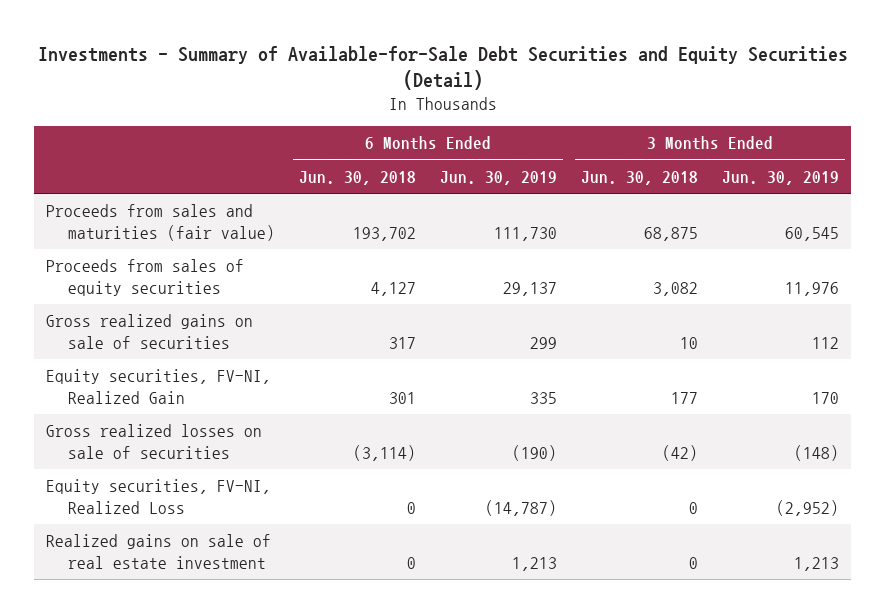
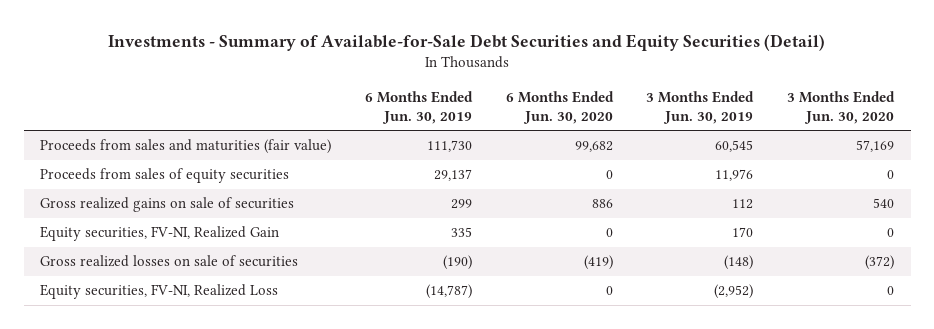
- | 6 Months Ended Jun. 30, 2018 | 6 Months Ended Jun. 30, 2019 | 3 Months Ended Jun. 30, 2018 | 3 Months Ended Jun. 30, 2019
+ | 6 Months Ended Jun. 30, 2019 | 6 Months Ended Jun. 30, 2020 | 3 Months Ended Jun. 30, 2019 | 3 Months Ended Jun. 30, 2020
- Realized gains on sale of real estate investment | 0 | 1,213 | 0 | 1,213

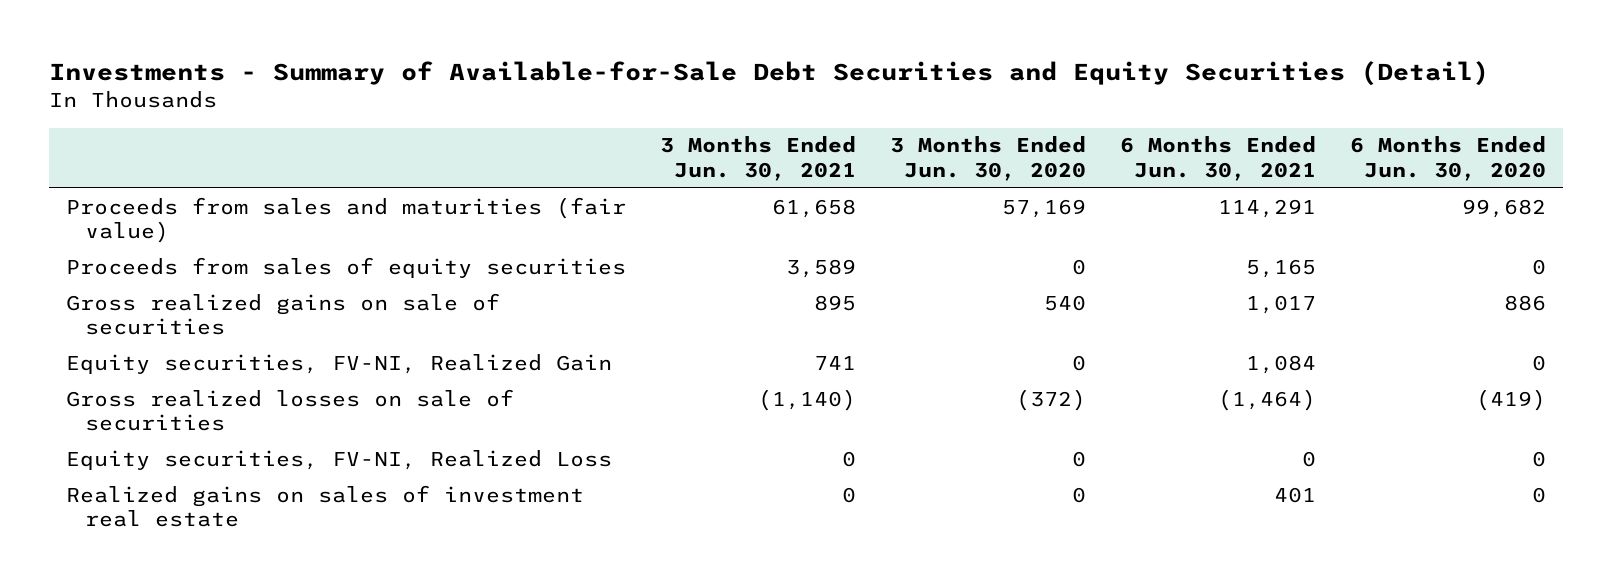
- | 6 Months Ended Jun. 30, 2019 | 6 Months Ended Jun. 30, 2020 | 3 Months Ended Jun. 30, 2019 | 3 Months Ended Jun. 30, 2020
+ | 3 Months Ended Jun. 30, 2021 | 3 Months Ended Jun. 30, 2020 | 6 Months Ended Jun. 30, 2021 | 6 Months Ended Jun. 30, 2020
+ Realized gains on sales of investment real estate | 0 | 0 | 401 | 0

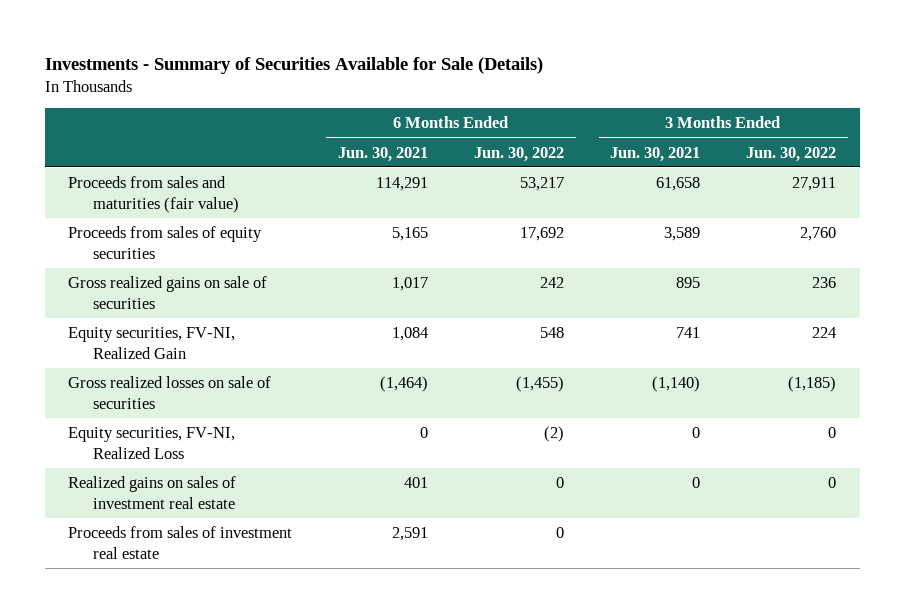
- Investments - Summary of Available-for-Sale Debt Securities and Equity Securities (Detail)
+ Investments - Summary of Securities Available for Sale (Details)
- | 3 Months Ended Jun. 30, 2021 | 3 Months Ended Jun. 30, 2020 | 6 Months Ended Jun. 30, 2021 | 6 Months Ended Jun. 30, 2020
+ | 6 Months Ended Jun. 30, 2021 | 6 Months Ended Jun. 30, 2022 | 3 Months Ended Jun. 30, 2021 | 3 Months Ended Jun. 30, 2022
+ Proceeds from sales of investment real estate | 2,591 | 0 | |

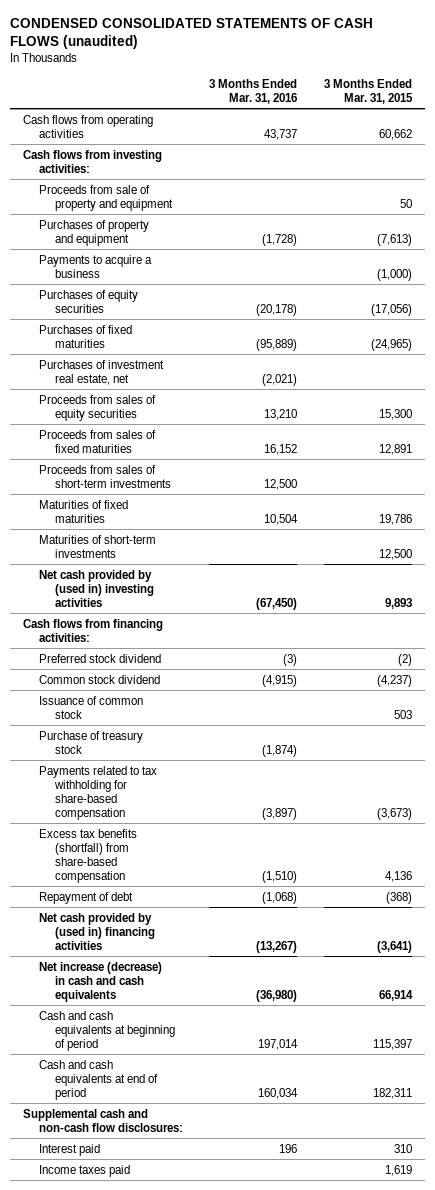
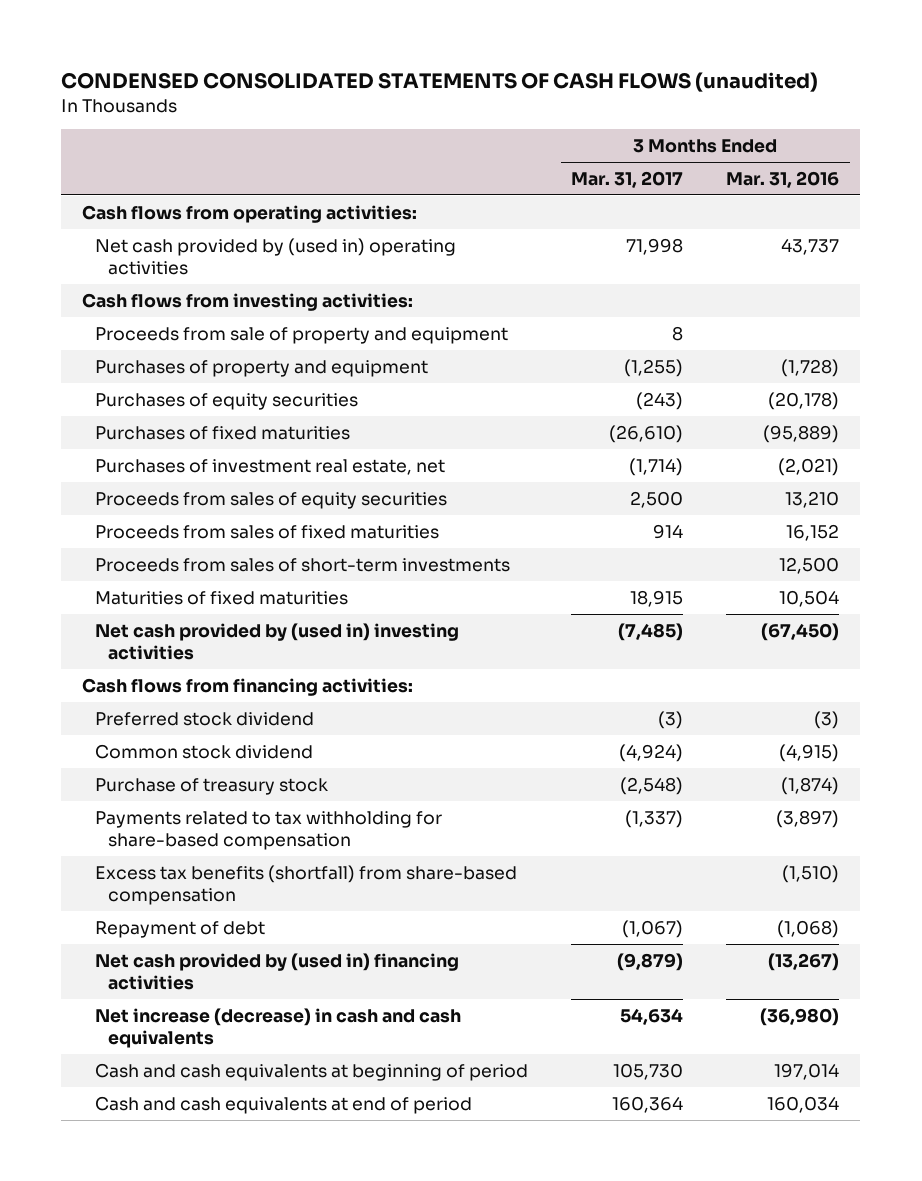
- | 3 Months Ended Mar. 31, 2016 | 3 Months Ended Mar. 31, 2015
+ | 3 Months Ended Mar. 31, 2017 | 3 Months Ended Mar. 31, 2016
- Cash flows from operating activities | 43,737 | 60,662
+ Cash flows from operating activities:
+ Net cash provided by (used in) operating activities | 71,998 | 43,737
- Payments to acquire a business | | (1,000)
- Maturities of short-term investments | | 12,500
- Issuance of common stock | | 503
- Supplemental cash and non-cash flow disclosures:
- Interest paid | 196 | 310
- Income taxes paid | | 1,619

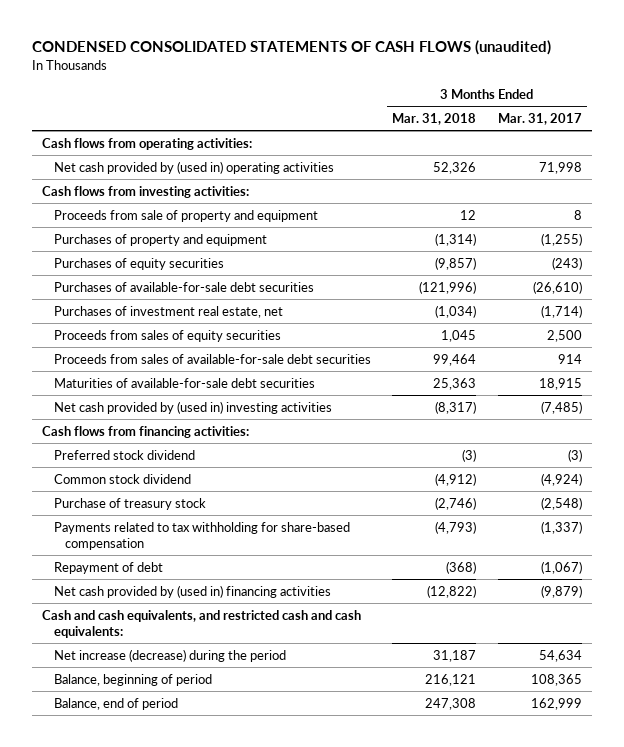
- | 3 Months Ended Mar. 31, 2017 | 3 Months Ended Mar. 31, 2016
+ | 3 Months Ended Mar. 31, 2018 | 3 Months Ended Mar. 31, 2017
- Purchases of fixed maturities | (26,610) | (95,889)
+ Purchases of available-for-sale debt securities | (121,996) | (26,610)
- Proceeds from sales of fixed maturities | 914 | 16,152
- Proceeds from sales of short-term investments | | 12,500
- Maturities of fixed maturities | 18,915 | 10,504
+ Proceeds from sales of available-for-sale debt securities | 99,464 | 914
+ Maturities of available-for-sale debt securities | 25,363 | 18,915
- Excess tax benefits (shortfall) from share-based compensation | | (1,510)
- Net increase (decrease) in cash and cash equivalents | 54,634 | (36,980)
- Cash and cash equivalents at beginning of period | 105,730 | 197,014
- Cash and cash equivalents at end of period | 160,364 | 160,034
+ Cash and cash equivalents, and restricted cash and cash equivalents:
+ Net increase (decrease) during the period | 31,187 | 54,634
+ Balance, beginning of period | 216,121 | 108,365
+ Balance, end of period | 247,308 | 162,999

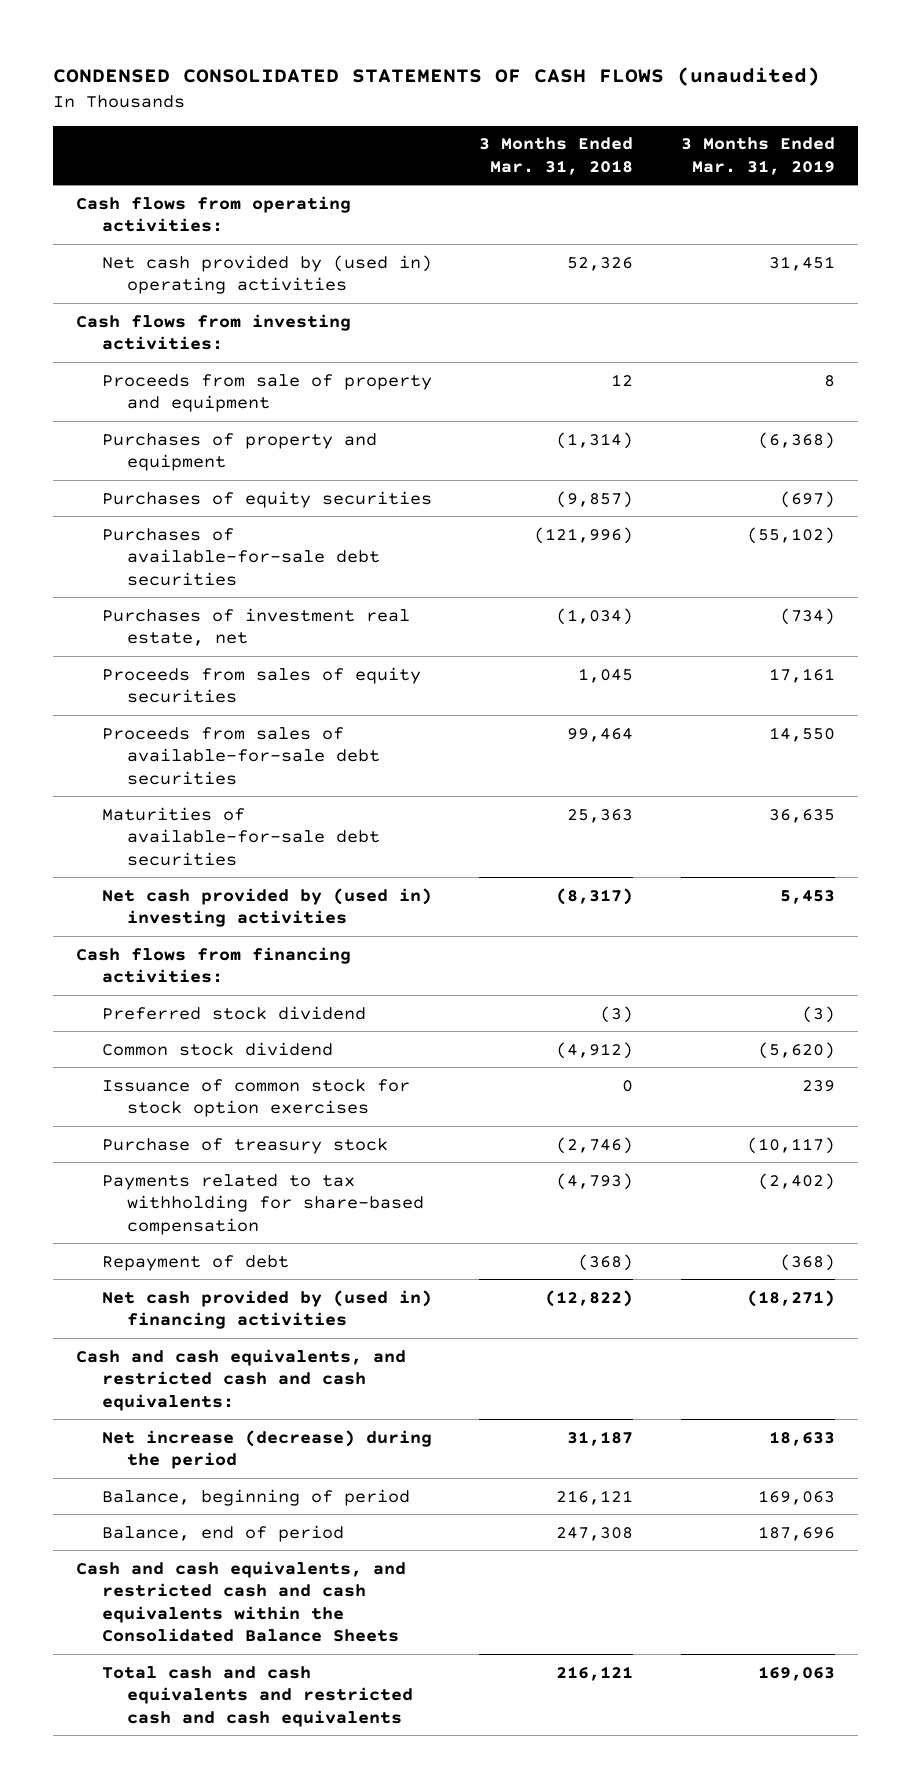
- | 3 Months Ended Mar. 31, 2018 | 3 Months Ended Mar. 31, 2017
+ | 3 Months Ended Mar. 31, 2018 | 3 Months Ended Mar. 31, 2019
+ Issuance of common stock for stock option exercises | 0 | 239
+ Cash and cash equivalents, and restricted cash and cash equivalents within the Consolidated Balance Sheets
+ Total cash and cash equivalents and restricted cash and cash equivalents | 216,121 | 169,063

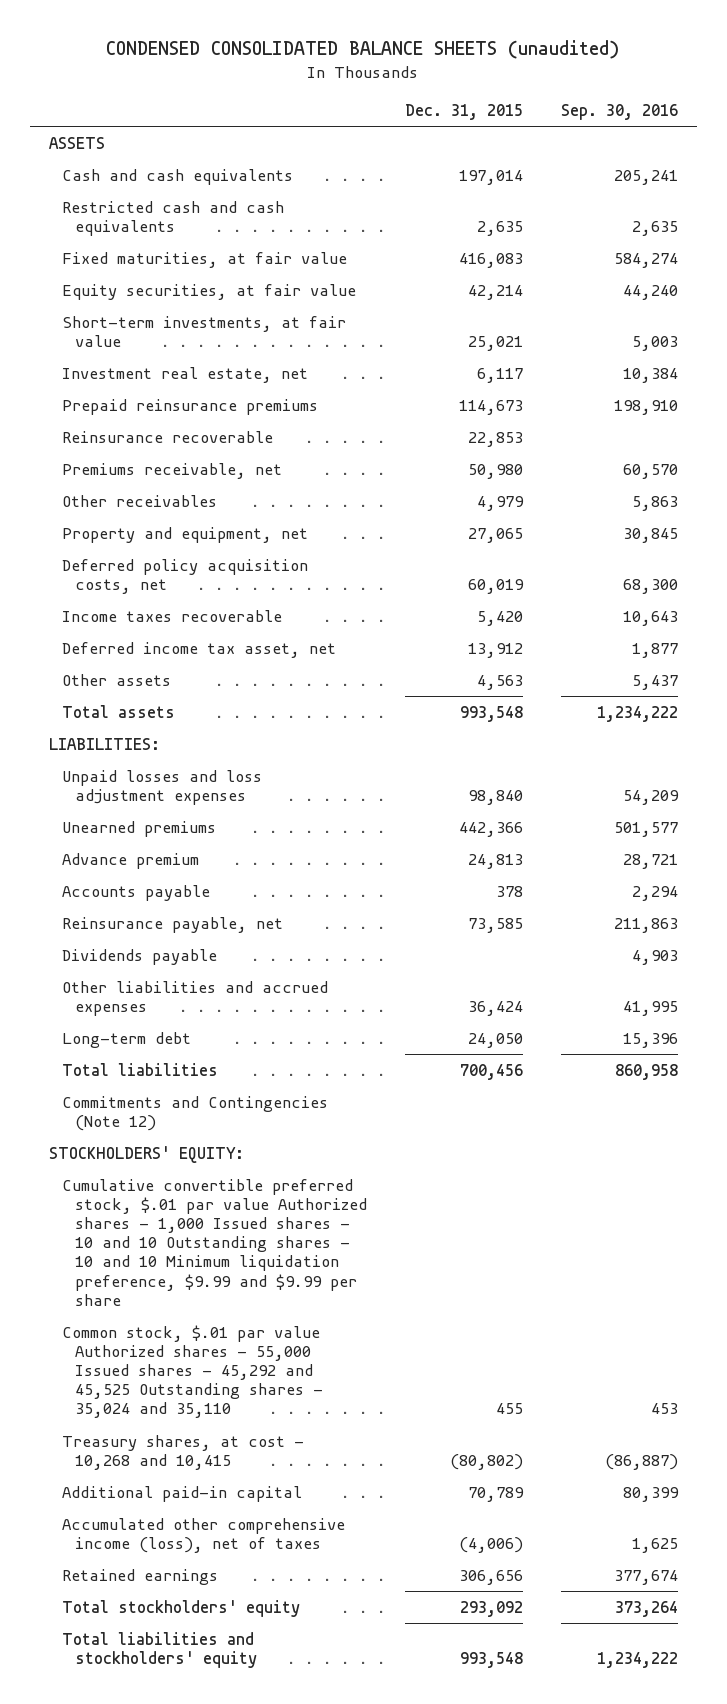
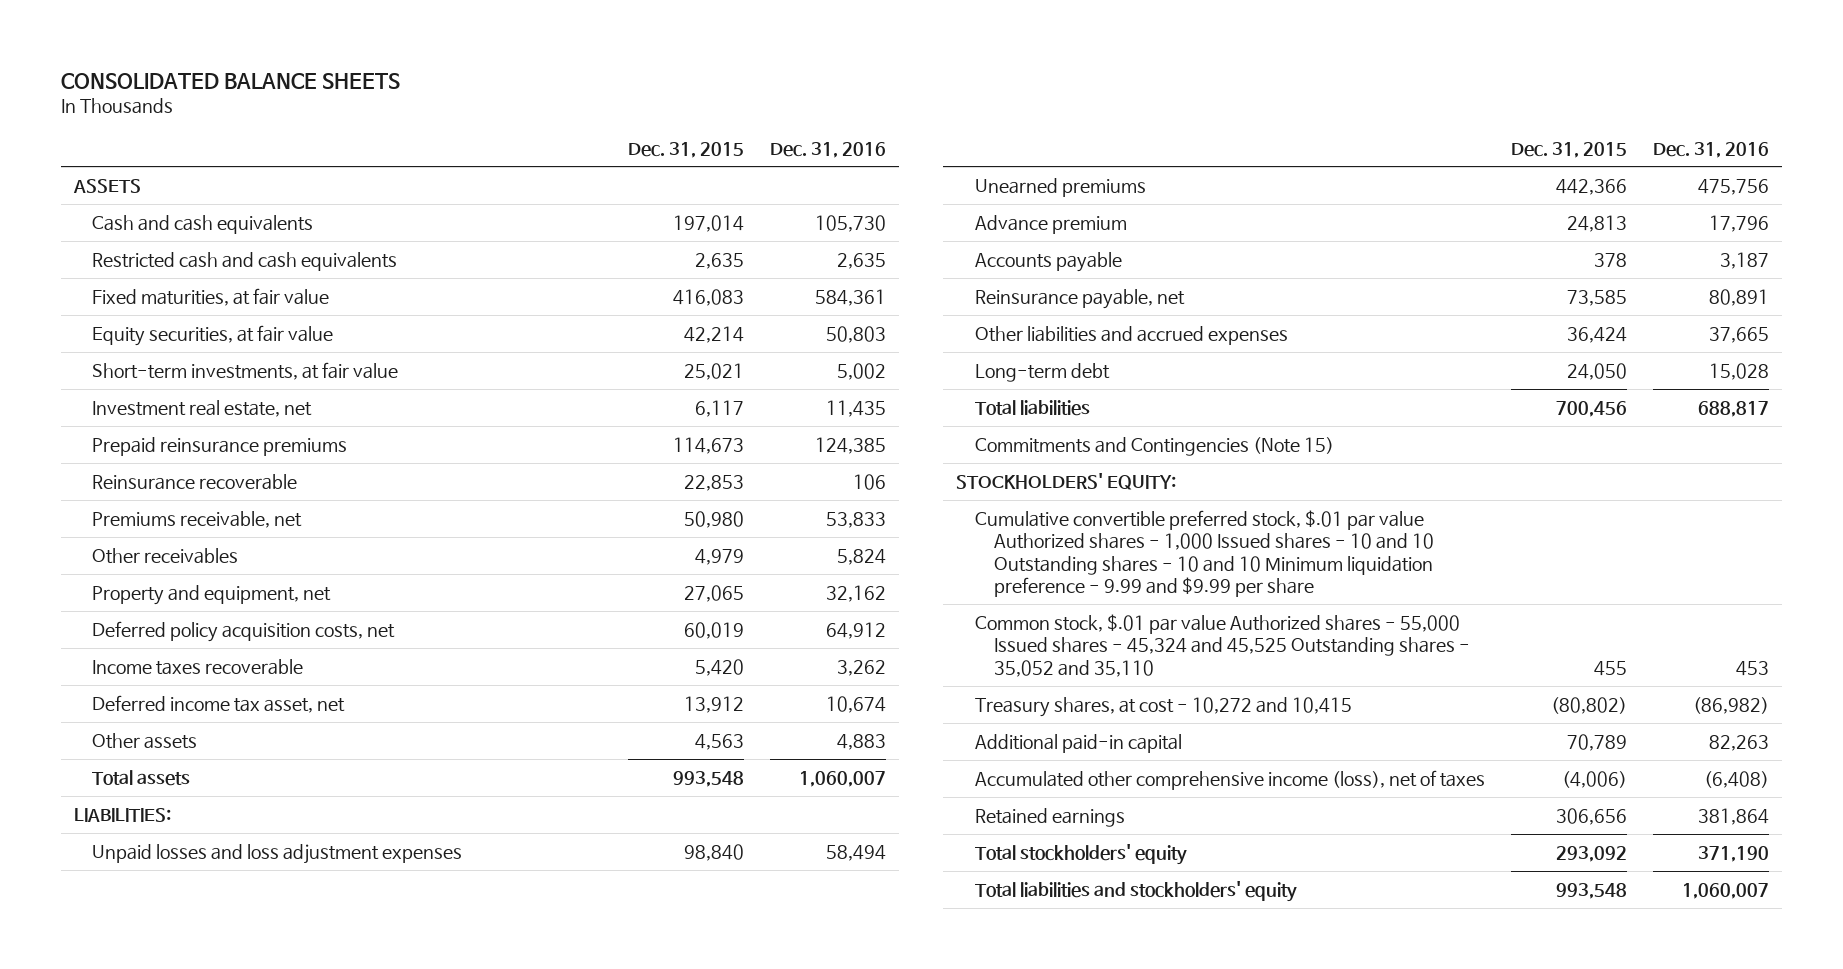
- CONDENSED CONSOLIDATED BALANCE SHEETS (unaudited)
+ CONSOLIDATED BALANCE SHEETS
- | Dec. 31, 2015 | Sep. 30, 2016
+ | Dec. 31, 2015 | Dec. 31, 2016
- Dividends payable | | 4,903
- Commitments and Contingencies (Note 12)
+ Commitments and Contingencies (Note 15)
- Cumulative convertible preferred stock, $.01 par value Authorized shares - 1,000 Issued shares - 10 and 10 Outstanding shares - 10 and 10 Minimum liquidation preference, $9.99 and $9.99 per share
- Common stock, $.01 par value Authorized shares - 55,000 Issued shares - 45,292 and 45,525 Outstanding shares - 35,024 and 35,110 | 455 | 453
- Treasury shares, at cost - 10,268 and 10,415 | (80,802) | (86,887)
+ Cumulative convertible preferred stock, $.01 par value Authorized shares - 1,000 Issued shares - 10 and 10 Outstanding shares - 10 and 10 Minimum liquidation preference - 9.99 and $9.99 per share
+ Common stock, $.01 par value Authorized shares - 55,000 Issued shares - 45,324 and 45,525 Outstanding shares - 35,052 and 35,110 | 455 | 453
+ Treasury shares, at cost - 10,272 and 10,415 | (80,802) | (86,982)

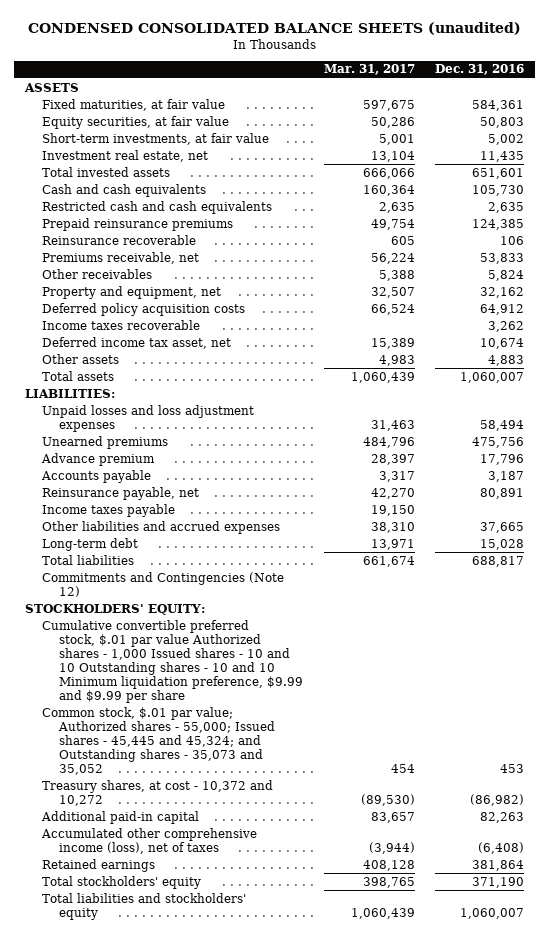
- CONSOLIDATED BALANCE SHEETS
+ CONDENSED CONSOLIDATED BALANCE SHEETS (unaudited)
- | Dec. 31, 2015 | Dec. 31, 2016
+ | Mar. 31, 2017 | Dec. 31, 2016
+ Total invested assets | 666,066 | 651,601
moved down: Cash and cash equivalents | 160,364 | 105,730
moved down: Restricted cash and cash equivalents | 2,635 | 2,635
- Deferred policy acquisition costs, net | 60,019 | 64,912
+ Deferred policy acquisition costs | 66,524 | 64,912
+ Income taxes payable | 19,150 |
- Commitments and Contingencies (Note 15)
+ Commitments and Contingencies (Note 12)
- Cumulative convertible preferred stock, $.01 par value Authorized shares - 1,000 Issued shares - 10 and 10 Outstanding shares - 10 and 10 Minimum liquidation preference - 9.99 and $9.99 per share
- Common stock, $.01 par value Authorized shares - 55,000 Issued shares - 45,324 and 45,525 Outstanding shares - 35,052 and 35,110 | 455 | 453
- Treasury shares, at cost - 10,272 and 10,415 | (80,802) | (86,982)
+ Cumulative convertible preferred stock, $.01 par value Authorized shares - 1,000 Issued shares - 10 and 10 Outstanding shares - 10 and 10 Minimum liquidation preference, $9.99 and $9.99 per share
+ Common stock, $.01 par value; Authorized shares - 55,000; Issued shares - 45,445 and 45,324; and Outstanding shares - 35,073 and 35,052 | 454 | 453
+ Treasury shares, at cost - 10,372 and 10,272 | (89,530) | (86,982)

